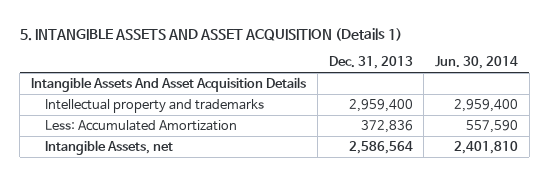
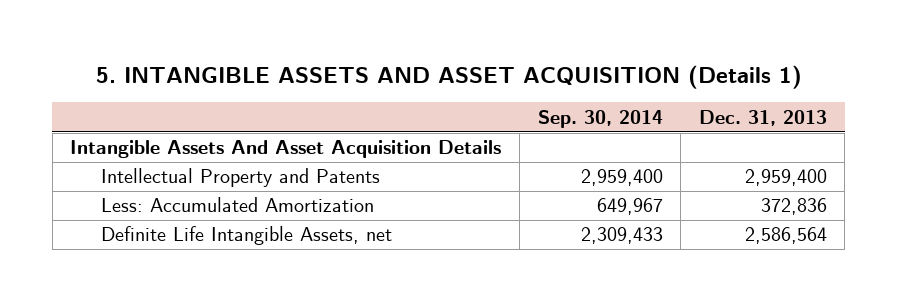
- | Dec. 31, 2013 | Jun. 30, 2014
+ | Sep. 30, 2014 | Dec. 31, 2013
- Intellectual property and trademarks | 2,959,400 | 2,959,400
+ Intellectual Property and Patents | 2,959,400 | 2,959,400
- Intangible Assets, net | 2,586,564 | 2,401,810
+ Definite Life Intangible Assets, net | 2,309,433 | 2,586,564

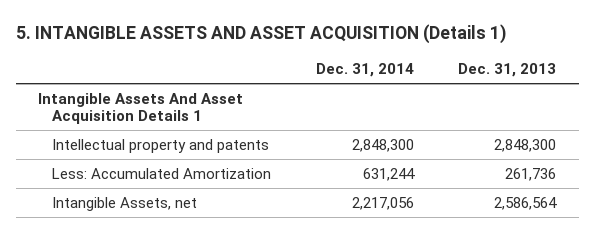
- | Sep. 30, 2014 | Dec. 31, 2013
+ | Dec. 31, 2014 | Dec. 31, 2013
- Intangible Assets And Asset Acquisition Details
- Intellectual Property and Patents | 2,959,400 | 2,959,400
- Less: Accumulated Amortization | 649,967 | 372,836
- Definite Life Intangible Assets, net | 2,309,433 | 2,586,564
+ Intangible Assets And Asset Acquisition Details 1
+ Intellectual property and patents | 2,848,300 | 2,848,300
+ Less: Accumulated Amortization | 631,244 | 261,736
+ Intangible Assets, net | 2,217,056 | 2,586,564

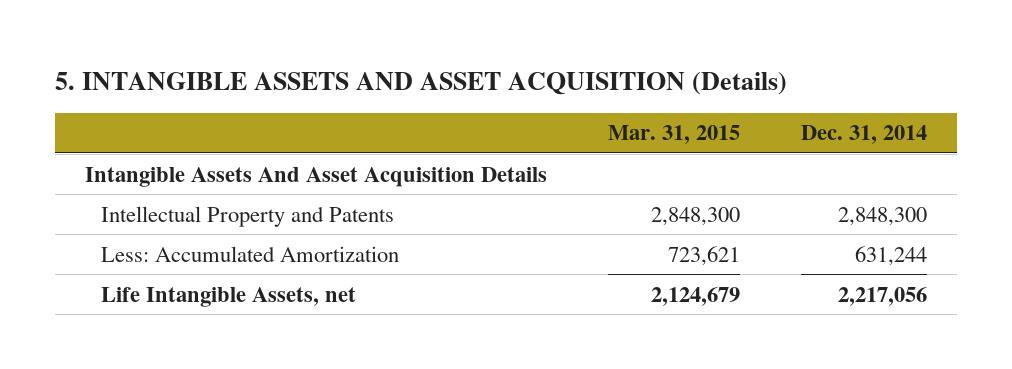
- 5. INTANGIBLE ASSETS AND ASSET ACQUISITION (Details 1)
+ 5. INTANGIBLE ASSETS AND ASSET ACQUISITION (Details)
- | Dec. 31, 2014 | Dec. 31, 2013
+ | Mar. 31, 2015 | Dec. 31, 2014
- Intangible Assets And Asset Acquisition Details 1
- Intellectual property and patents | 2,848,300 | 2,848,300
+ Intangible Assets And Asset Acquisition Details
+ Intellectual Property and Patents | 2,848,300 | 2,848,300
- Intangible Assets, net | 2,217,056 | 2,586,564
+ Life Intangible Assets, net | 2,124,679 | 2,217,056

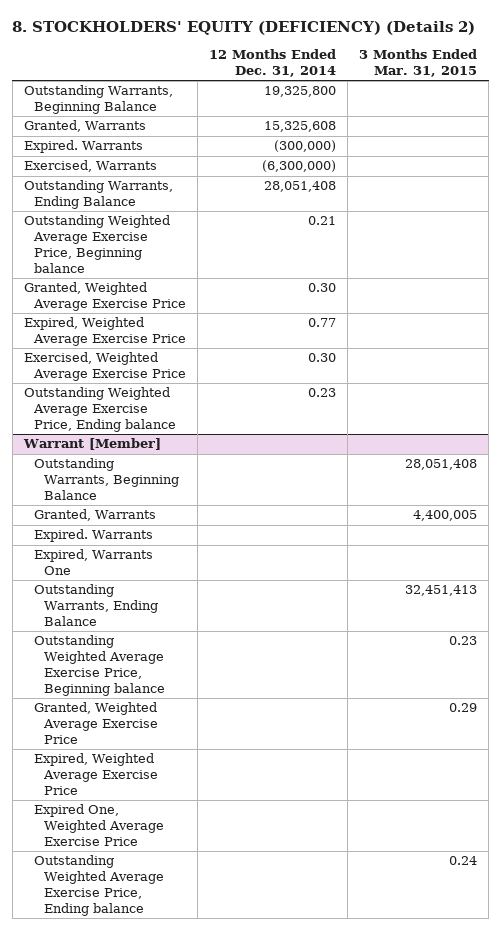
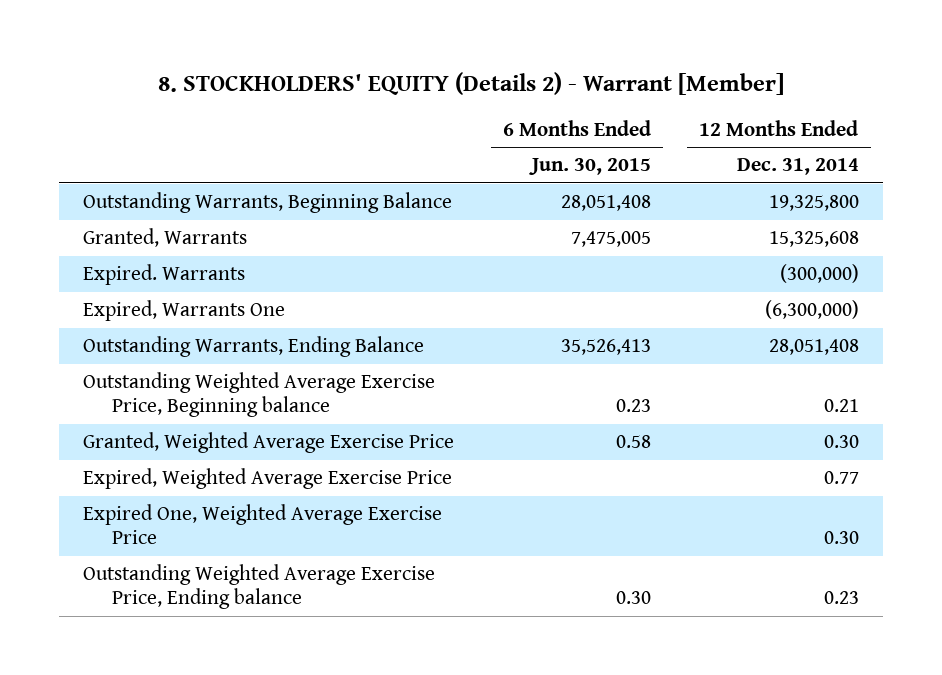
- 8. STOCKHOLDERS' EQUITY (DEFICIENCY) (Details 2)
+ 8. STOCKHOLDERS' EQUITY (Details 2) - Warrant [Member]
- | 12 Months Ended Dec. 31, 2014 | 3 Months Ended Mar. 31, 2015
+ | 6 Months Ended Jun. 30, 2015 | 12 Months Ended Dec. 31, 2014
- Exercised, Warrants | (6,300,000) |
+ Expired, Warrants One | | (6,300,000)
- Exercised, Weighted Average Exercise Price | 0.30 |
+ Expired One, Weighted Average Exercise Price | | 0.30
- Warrant [Member]
- Outstanding Warrants, Beginning Balance | | 28,051,408
- Granted, Warrants | | 4,400,005
- Expired. Warrants
- Expired, Warrants One
- Outstanding Warrants, Ending Balance | | 32,451,413
- Outstanding Weighted Average Exercise Price, Beginning balance | | 0.23
- Granted, Weighted Average Exercise Price | | 0.29
- Expired, Weighted Average Exercise Price
- Expired One, Weighted Average Exercise Price
- Outstanding Weighted Average Exercise Price, Ending balance | | 0.24

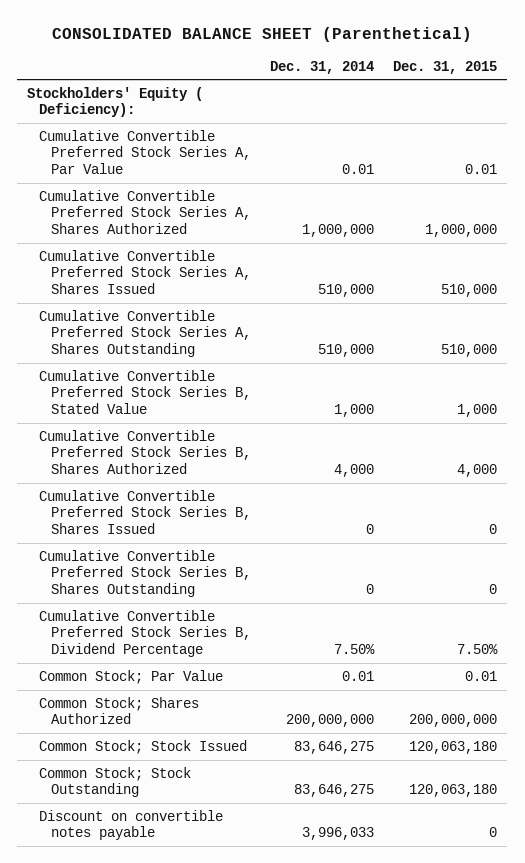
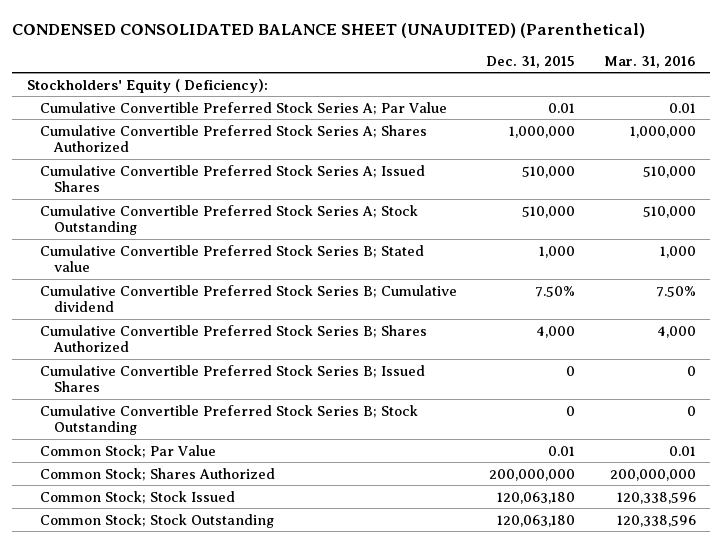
- CONSOLIDATED BALANCE SHEET (Parenthetical)
+ CONDENSED CONSOLIDATED BALANCE SHEET (UNAUDITED) (Parenthetical)
- | Dec. 31, 2014 | Dec. 31, 2015
+ | Dec. 31, 2015 | Mar. 31, 2016
- Cumulative Convertible Preferred Stock Series A, Par Value | 0.01 | 0.01
- Cumulative Convertible Preferred Stock Series A, Shares Authorized | 1,000,000 | 1,000,000
- Cumulative Convertible Preferred Stock Series A, Shares Issued | 510,000 | 510,000
- Cumulative Convertible Preferred Stock Series A, Shares Outstanding | 510,000 | 510,000
- Cumulative Convertible Preferred Stock Series B, Stated Value | 1,000 | 1,000
- Cumulative Convertible Preferred Stock Series B, Shares Authorized | 4,000 | 4,000
- Cumulative Convertible Preferred Stock Series B, Shares Issued | 0 | 0
- Cumulative Convertible Preferred Stock Series B, Shares Outstanding | 0 | 0
- Cumulative Convertible Preferred Stock Series B, Dividend Percentage | 7.50% | 7.50%
+ Cumulative Convertible Preferred Stock Series A; Par Value | 0.01 | 0.01
+ Cumulative Convertible Preferred Stock Series A; Shares Authorized | 1,000,000 | 1,000,000
+ Cumulative Convertible Preferred Stock Series A; Issued Shares | 510,000 | 510,000
+ Cumulative Convertible Preferred Stock Series A; Stock Outstanding | 510,000 | 510,000
+ Cumulative Convertible Preferred Stock Series B; Stated value | 1,000 | 1,000
+ Cumulative Convertible Preferred Stock Series B; Cumulative dividend | 7.50% | 7.50%
+ Cumulative Convertible Preferred Stock Series B; Shares Authorized | 4,000 | 4,000
+ Cumulative Convertible Preferred Stock Series B; Issued Shares | 0 | 0
+ Cumulative Convertible Preferred Stock Series B; Stock Outstanding | 0 | 0
- Discount on convertible notes payable | 3,996,033 | 0

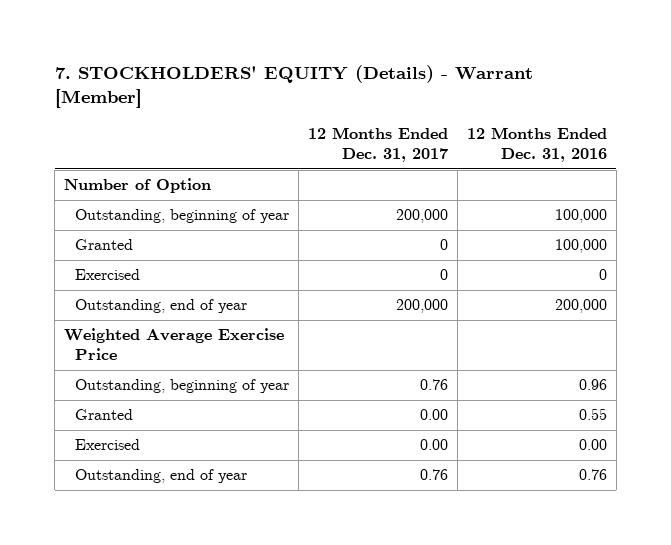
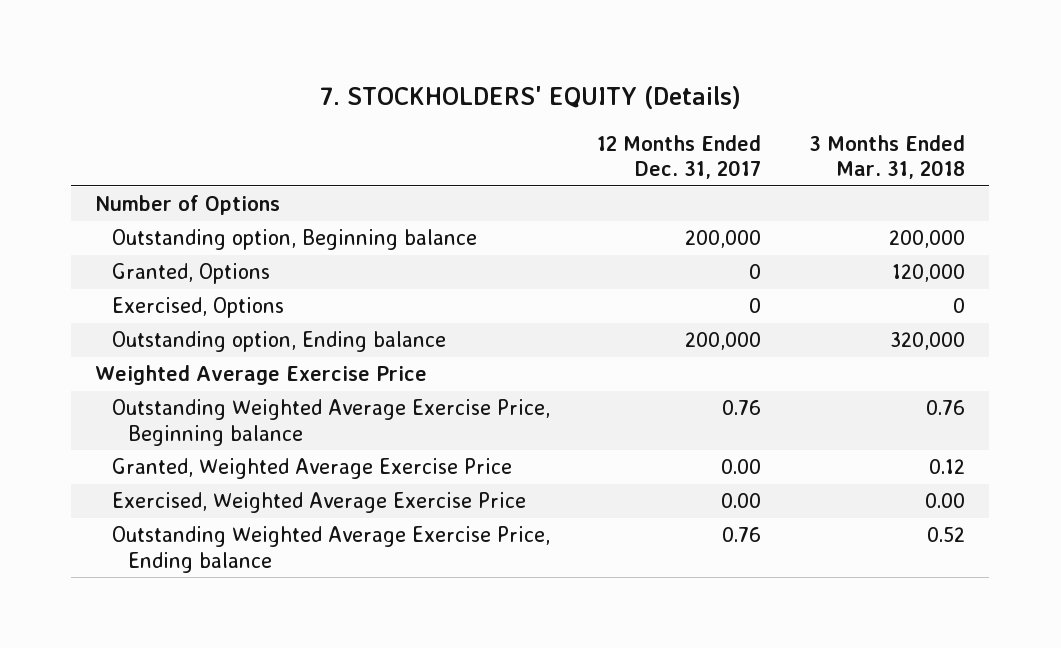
- 7. STOCKHOLDERS' EQUITY (Details) - Warrant [Member]
+ 7. STOCKHOLDERS' EQUITY (Details)
- | 12 Months Ended Dec. 31, 2017 | 12 Months Ended Dec. 31, 2016
+ | 12 Months Ended Dec. 31, 2017 | 3 Months Ended Mar. 31, 2018
- Number of Option
- Outstanding, beginning of year | 200,000 | 100,000
- Granted | 0 | 100,000
- Exercised | 0 | 0
- Outstanding, end of year | 200,000 | 200,000
+ Number of Options
+ Outstanding option, Beginning balance | 200,000 | 200,000
+ Granted, Options | 0 | 120,000
+ Exercised, Options | 0 | 0
+ Outstanding option, Ending balance | 200,000 | 320,000
- Outstanding, beginning of year | 0.76 | 0.96
- Granted | 0.00 | 0.55
- Exercised | 0.00 | 0.00
- Outstanding, end of year | 0.76 | 0.76
+ Outstanding Weighted Average Exercise Price, Beginning balance | 0.76 | 0.76
+ Granted, Weighted Average Exercise Price | 0.00 | 0.12
+ Exercised, Weighted Average Exercise Price | 0.00 | 0.00
+ Outstanding Weighted Average Exercise Price, Ending balance | 0.76 | 0.52

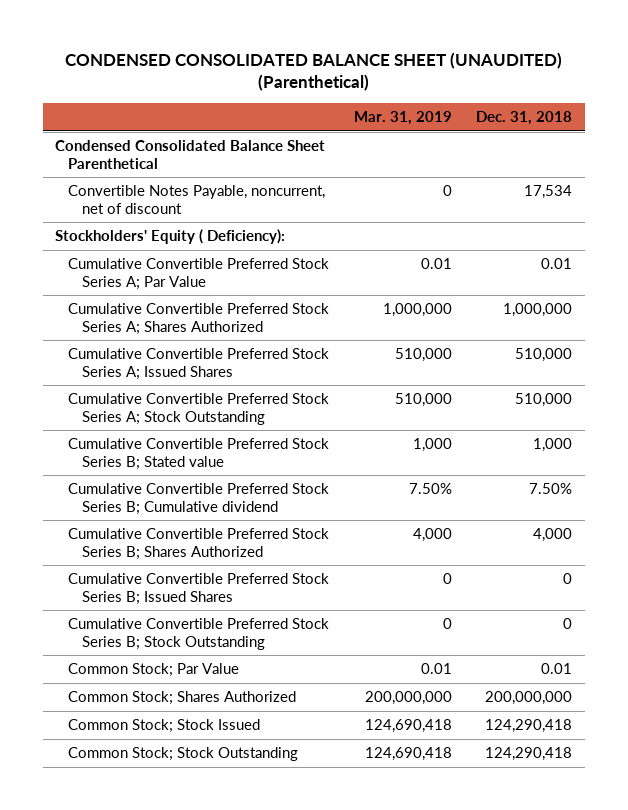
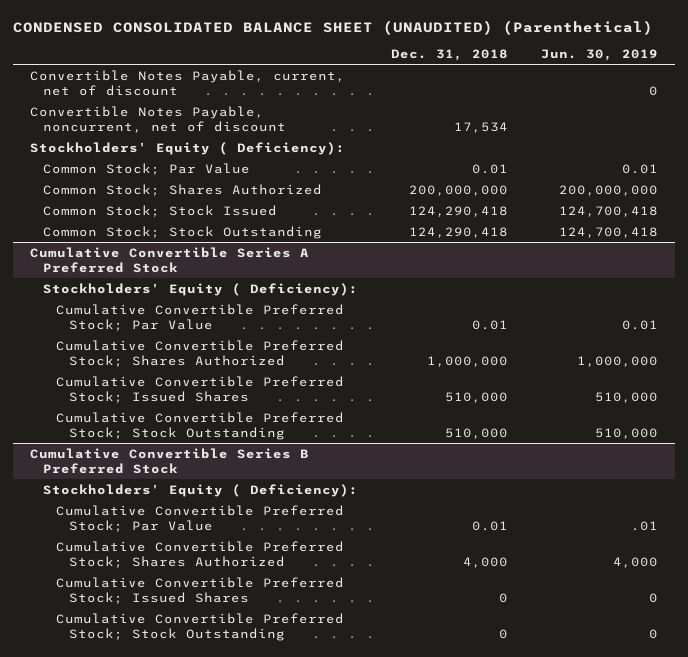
- | Mar. 31, 2019 | Dec. 31, 2018
+ | Dec. 31, 2018 | Jun. 30, 2019
- Condensed Consolidated Balance Sheet Parenthetical
+ Convertible Notes Payable, current, net of discount | | 0
- Cumulative Convertible Preferred Stock Series A; Par Value | 0.01 | 0.01
- Cumulative Convertible Preferred Stock Series A; Shares Authorized | 1,000,000 | 1,000,000
- Cumulative Convertible Preferred Stock Series A; Issued Shares | 510,000 | 510,000
- Cumulative Convertible Preferred Stock Series A; Stock Outstanding | 510,000 | 510,000
- Cumulative Convertible Preferred Stock Series B; Stated value | 1,000 | 1,000
- Cumulative Convertible Preferred Stock Series B; Cumulative dividend | 7.50% | 7.50%
- Cumulative Convertible Preferred Stock Series B; Shares Authorized | 4,000 | 4,000
- Cumulative Convertible Preferred Stock Series B; Issued Shares | 0 | 0
- Cumulative Convertible Preferred Stock Series B; Stock Outstanding | 0 | 0
+ Cumulative Convertible Series A Preferred Stock
+ Stockholders' Equity ( Deficiency):
+ Cumulative Convertible Preferred Stock; Par Value | 0.01 | 0.01
+ Cumulative Convertible Preferred Stock; Shares Authorized | 1,000,000 | 1,000,000
+ Cumulative Convertible Preferred Stock; Issued Shares | 510,000 | 510,000
+ Cumulative Convertible Preferred Stock; Stock Outstanding | 510,000 | 510,000
+ Cumulative Convertible Series B Preferred Stock
+ Stockholders' Equity ( Deficiency):
+ Cumulative Convertible Preferred Stock; Par Value | 0.01 | .01
+ Cumulative Convertible Preferred Stock; Shares Authorized | 4,000 | 4,000
+ Cumulative Convertible Preferred Stock; Issued Shares | 0 | 0
+ Cumulative Convertible Preferred Stock; Stock Outstanding | 0 | 0

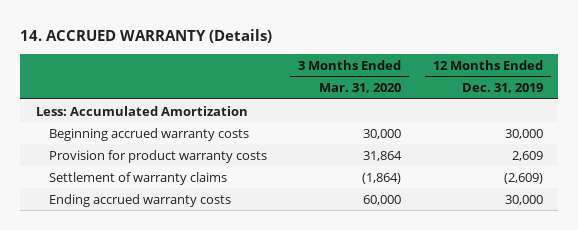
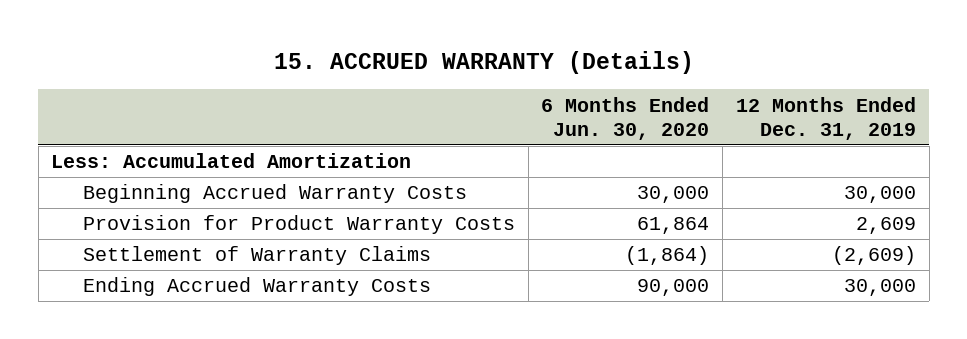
- 14. ACCRUED WARRANTY (Details)
+ 15. ACCRUED WARRANTY (Details)
- | 3 Months Ended Mar. 31, 2020 | 12 Months Ended Dec. 31, 2019
+ | 6 Months Ended Jun. 30, 2020 | 12 Months Ended Dec. 31, 2019
- Beginning accrued warranty costs | 30,000 | 30,000
- Provision for product warranty costs | 31,864 | 2,609
- Settlement of warranty claims | (1,864) | (2,609)
- Ending accrued warranty costs | 60,000 | 30,000
+ Beginning Accrued Warranty Costs | 30,000 | 30,000
+ Provision for Product Warranty Costs | 61,864 | 2,609
+ Settlement of Warranty Claims | (1,864) | (2,609)
+ Ending Accrued Warranty Costs | 90,000 | 30,000

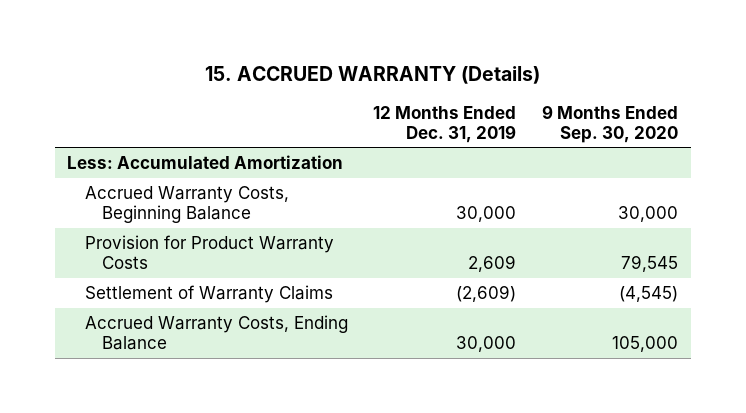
- | 6 Months Ended Jun. 30, 2020 | 12 Months Ended Dec. 31, 2019
+ | 12 Months Ended Dec. 31, 2019 | 9 Months Ended Sep. 30, 2020
- Beginning Accrued Warranty Costs | 30,000 | 30,000
+ Accrued Warranty Costs, Beginning Balance | 30,000 | 30,000
- Ending Accrued Warranty Costs | 90,000 | 30,000
+ Accrued Warranty Costs, Ending Balance | 30,000 | 105,000

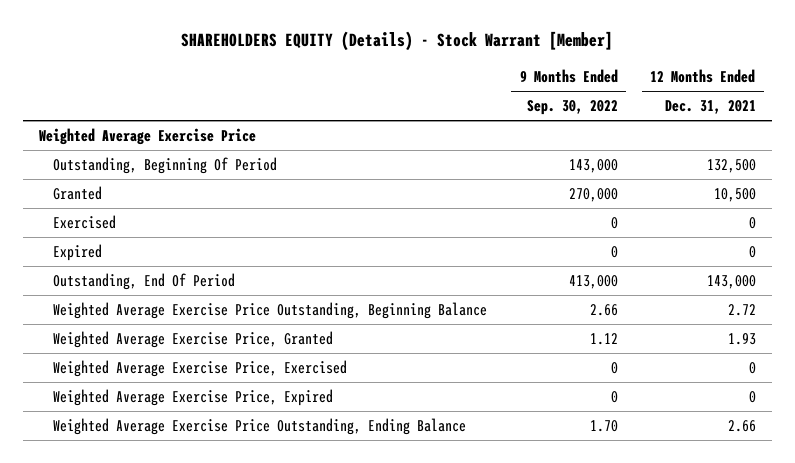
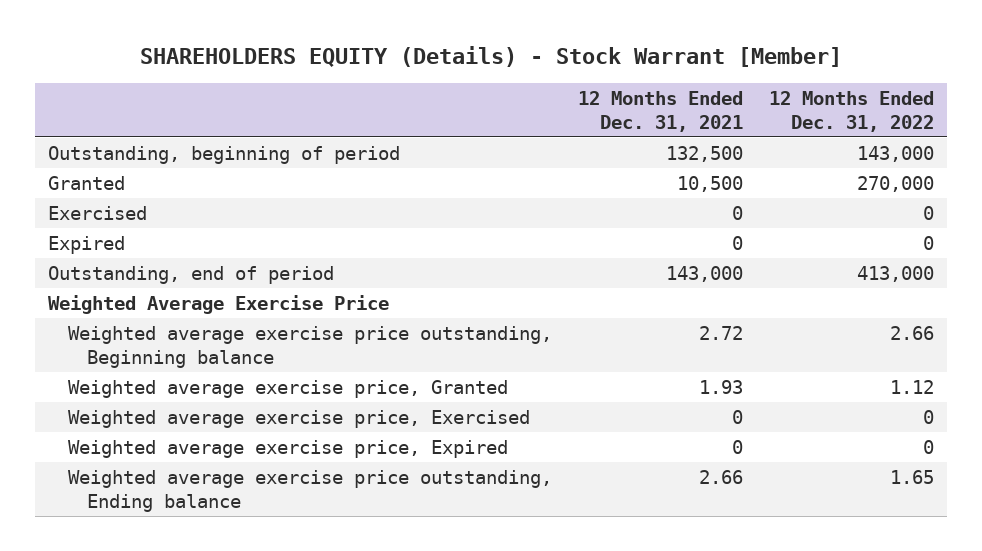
- | 9 Months Ended Sep. 30, 2022 | 12 Months Ended Dec. 31, 2021
+ | 12 Months Ended Dec. 31, 2021 | 12 Months Ended Dec. 31, 2022
- Outstanding, Beginning Of Period | 143,000 | 132,500
+ Outstanding, beginning of period | 132,500 | 143,000
- Outstanding, End Of Period | 413,000 | 143,000
- Weighted Average Exercise Price Outstanding, Beginning Balance | 2.66 | 2.72
- Weighted Average Exercise Price, Granted | 1.12 | 1.93
- Weighted Average Exercise Price, Exercised | 0 | 0
- Weighted Average Exercise Price, Expired | 0 | 0
- Weighted Average Exercise Price Outstanding, Ending Balance | 1.70 | 2.66
+ Outstanding, end of period | 143,000 | 413,000
moved down: Weighted Average Exercise Price
+ Weighted average exercise price outstanding, Beginning balance | 2.72 | 2.66
+ Weighted average exercise price, Granted | 1.93 | 1.12
+ Weighted average exercise price, Exercised | 0 | 0
+ Weighted average exercise price, Expired | 0 | 0
+ Weighted average exercise price outstanding, Ending balance | 2.66 | 1.65

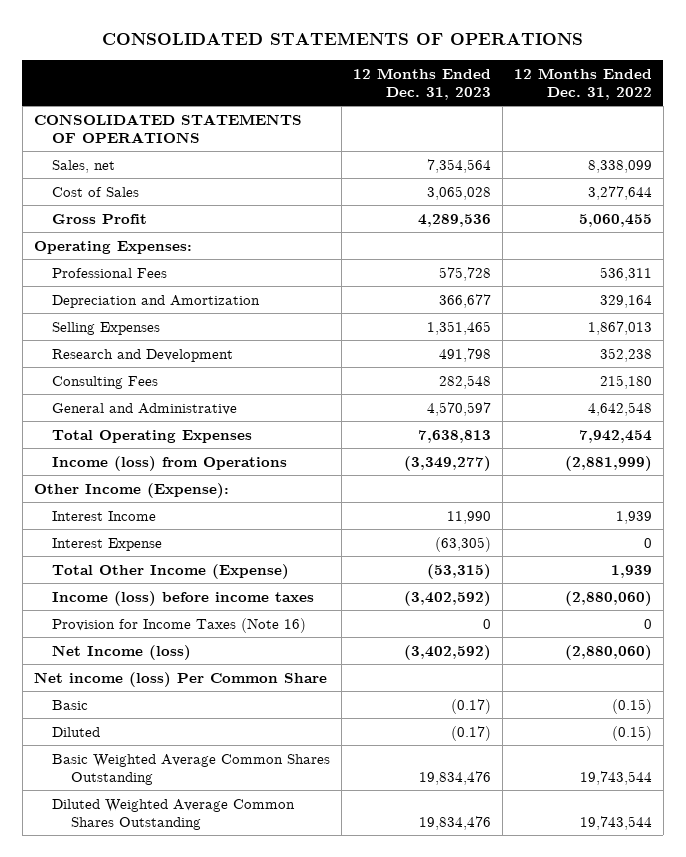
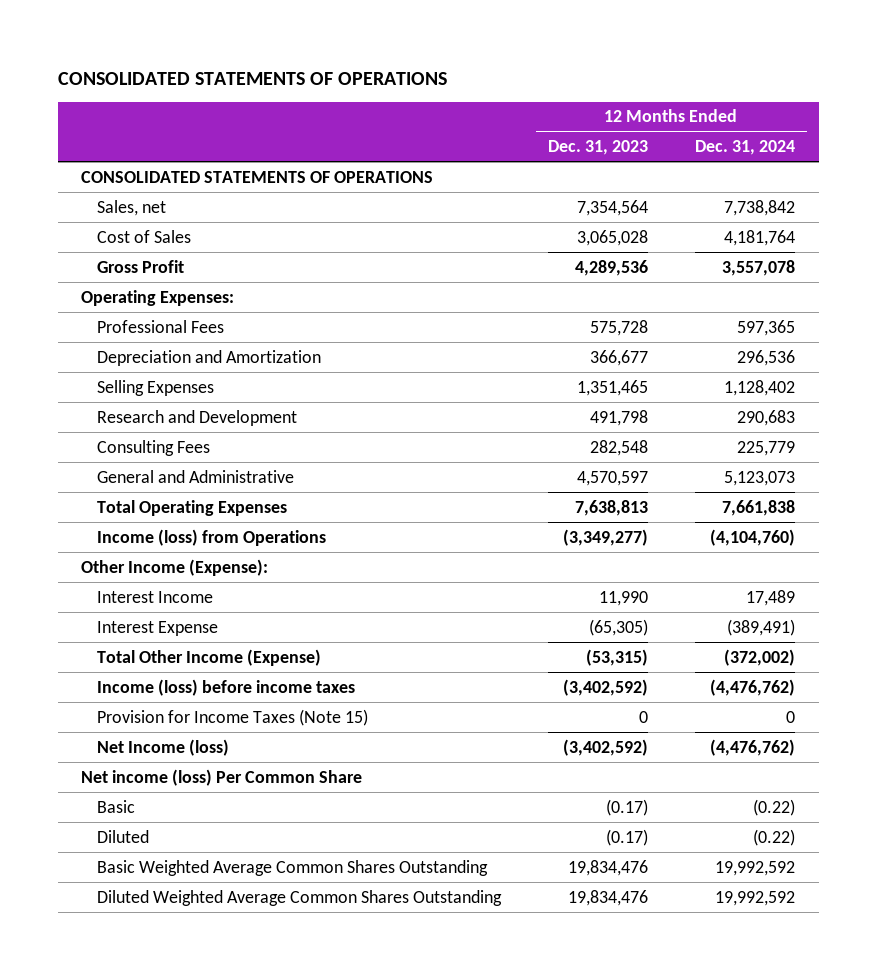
- | 12 Months Ended Dec. 31, 2023 | 12 Months Ended Dec. 31, 2022
+ | 12 Months Ended Dec. 31, 2023 | 12 Months Ended Dec. 31, 2024
- Interest Expense | (63,305) | 0
+ Interest Expense | (65,305) | (389,491)
- Provision for Income Taxes (Note 16) | 0 | 0
+ Provision for Income Taxes (Note 15) | 0 | 0

